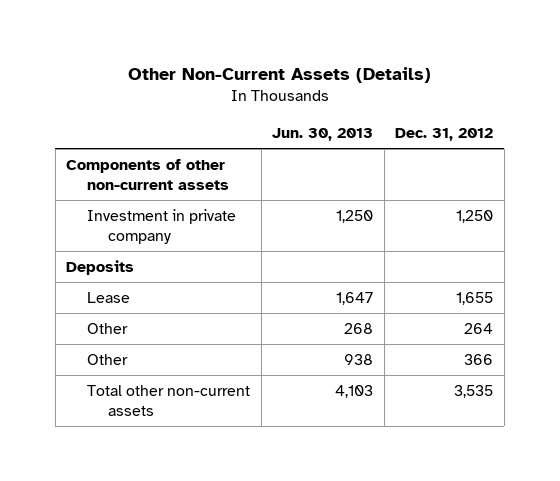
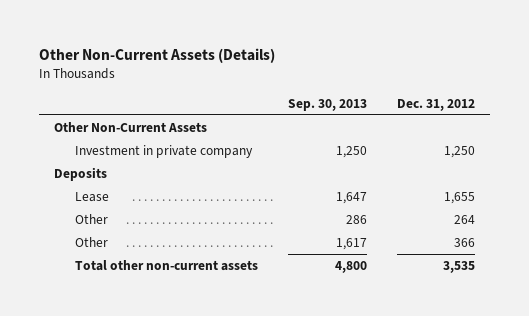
- | Jun. 30, 2013 | Dec. 31, 2012
+ | Sep. 30, 2013 | Dec. 31, 2012
- Components of other non-current assets
+ Other Non-Current Assets

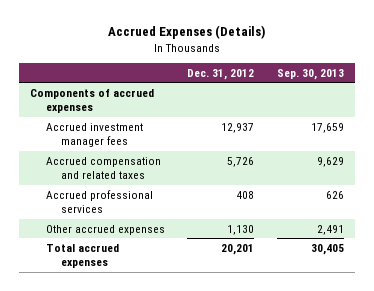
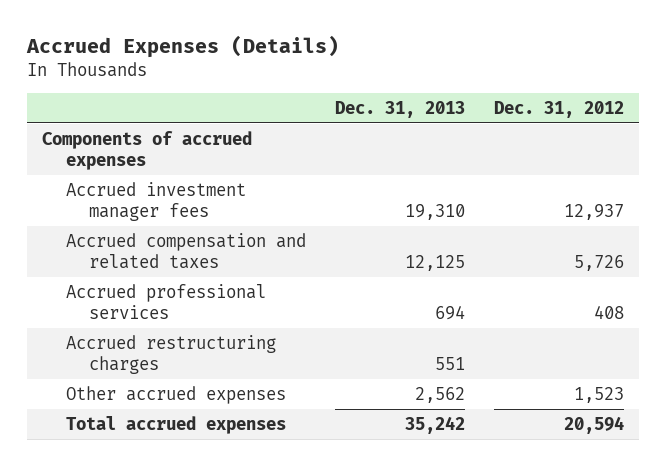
- | Dec. 31, 2012 | Sep. 30, 2013
+ | Dec. 31, 2013 | Dec. 31, 2012
- Other accrued expenses | 1,130 | 2,491
- Total accrued expenses | 20,201 | 30,405
+ Accrued restructuring charges | 551 |
+ Other accrued expenses | 2,562 | 1,523
+ Total accrued expenses | 35,242 | 20,594

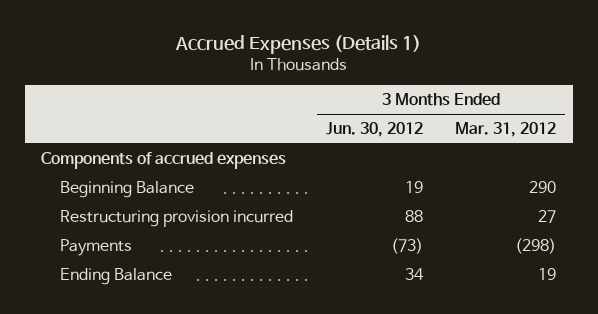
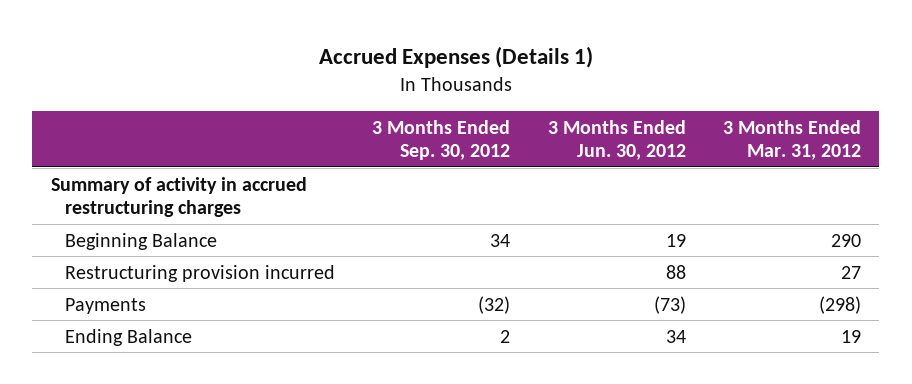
- | 3 Months Ended Jun. 30, 2012 | 3 Months Ended Mar. 31, 2012
+ | 3 Months Ended Sep. 30, 2012 | 3 Months Ended Jun. 30, 2012 | 3 Months Ended Mar. 31, 2012
- Components of accrued expenses
+ Summary of activity in accrued restructuring charges

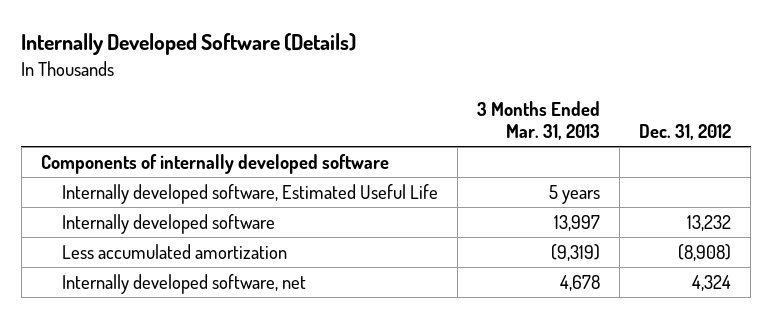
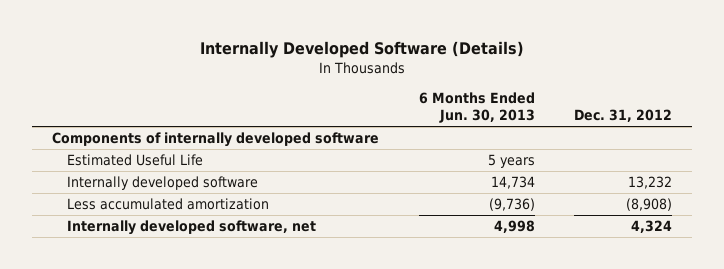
- | 3 Months Ended Mar. 31, 2013 | Dec. 31, 2012
+ | 6 Months Ended Jun. 30, 2013 | Dec. 31, 2012
- Internally developed software, Estimated Useful Life | 5 years |
+ Estimated Useful Life | 5 years |

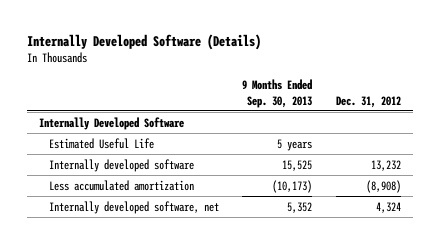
- | 6 Months Ended Jun. 30, 2013 | Dec. 31, 2012
+ | 9 Months Ended Sep. 30, 2013 | Dec. 31, 2012
- Components of internally developed software
+ Internally Developed Software

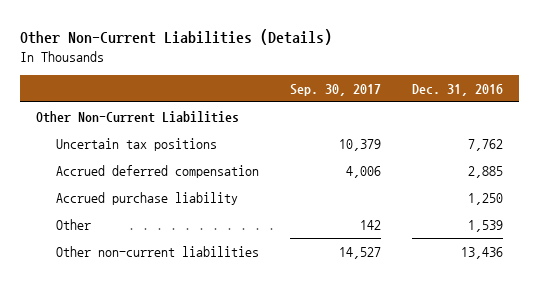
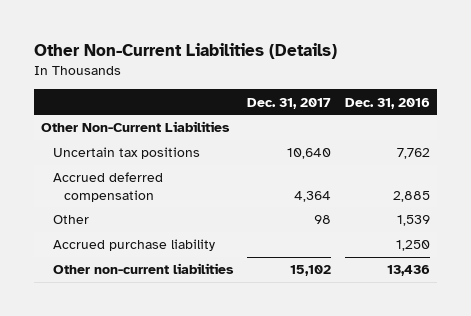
- | Sep. 30, 2017 | Dec. 31, 2016
+ | Dec. 31, 2017 | Dec. 31, 2016
moved down: Accrued purchase liability | | 1,250

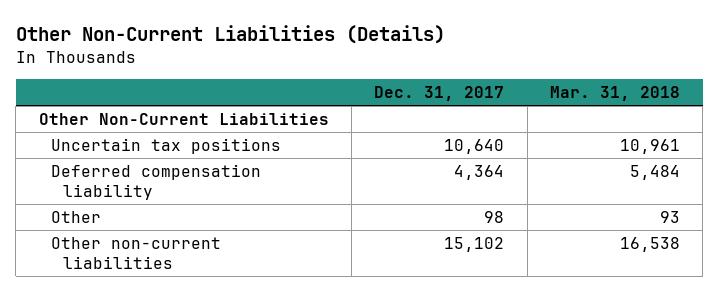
- | Dec. 31, 2017 | Dec. 31, 2016
+ | Dec. 31, 2017 | Mar. 31, 2018
- Accrued deferred compensation | 4,364 | 2,885
+ Deferred compensation liability | 4,364 | 5,484
- Accrued purchase liability | | 1,250

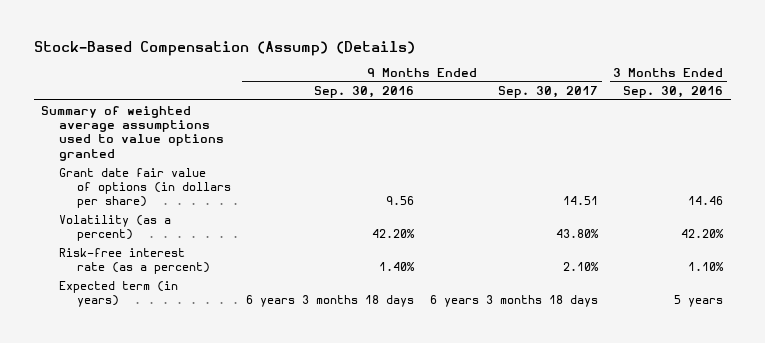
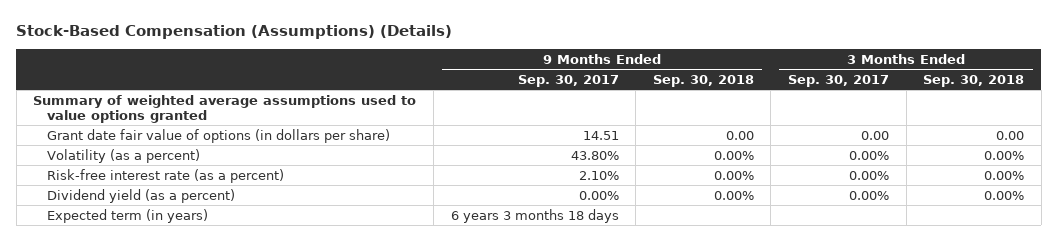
- Stock-Based Compensation (Assump) (Details)
+ Stock-Based Compensation (Assumptions) (Details)
- | 9 Months Ended Sep. 30, 2016 | 9 Months Ended Sep. 30, 2017 | 3 Months Ended Sep. 30, 2016
+ | 9 Months Ended Sep. 30, 2017 | 9 Months Ended Sep. 30, 2018 | 3 Months Ended Sep. 30, 2017 | 3 Months Ended Sep. 30, 2018
+ Dividend yield (as a percent) | 0.00% | 0.00% | 0.00% | 0.00%

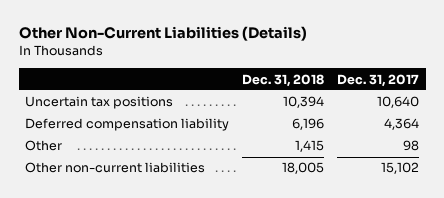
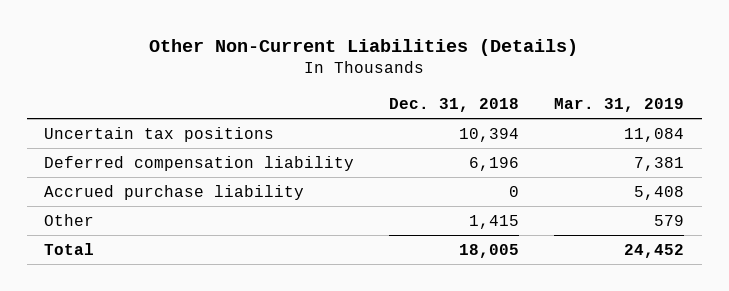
- | Dec. 31, 2018 | Dec. 31, 2017
+ | Dec. 31, 2018 | Mar. 31, 2019
+ Accrued purchase liability | 0 | 5,408
- Other non-current liabilities | 18,005 | 15,102
+ Total | 18,005 | 24,452

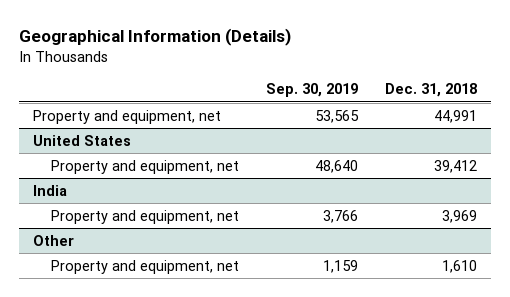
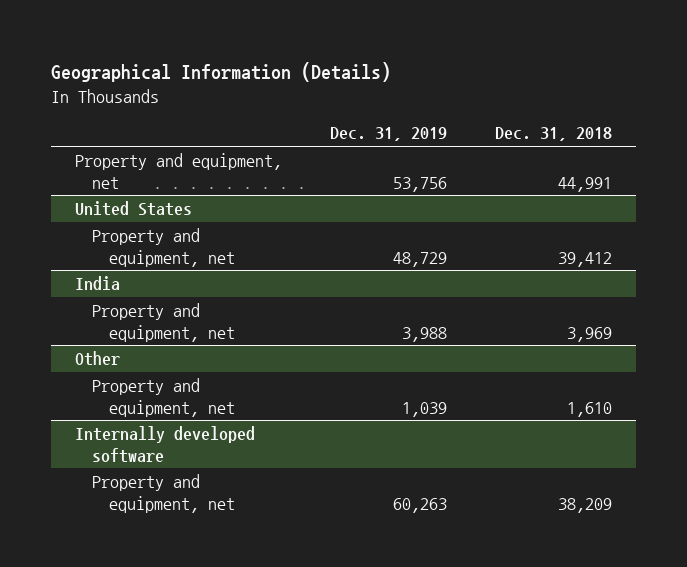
- | Sep. 30, 2019 | Dec. 31, 2018
+ | Dec. 31, 2019 | Dec. 31, 2018
+ Internally developed software
+ Property and equipment, net | 60,263 | 38,209

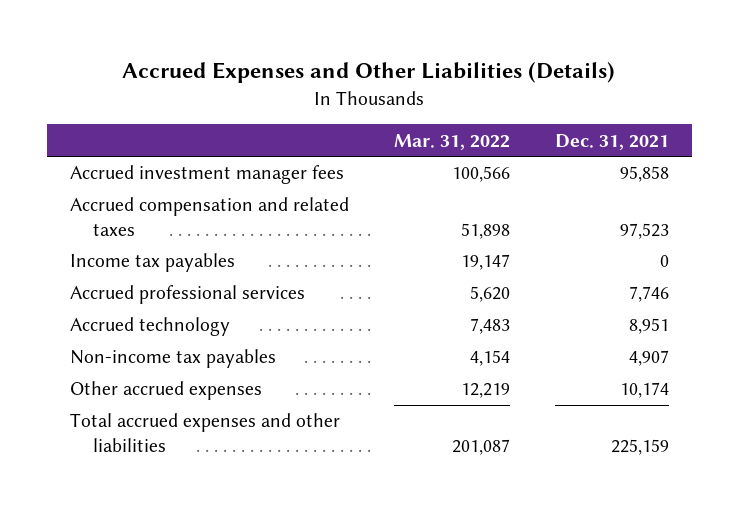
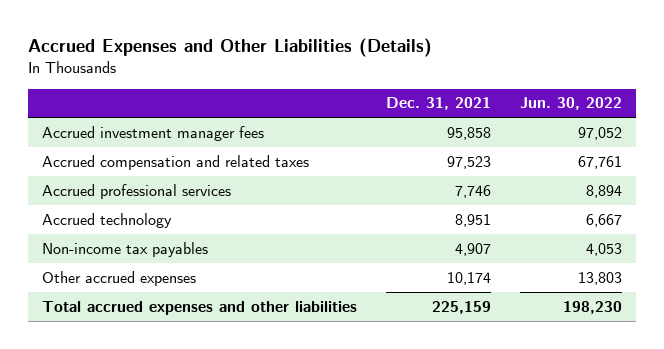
- | Mar. 31, 2022 | Dec. 31, 2021
+ | Dec. 31, 2021 | Jun. 30, 2022
- Income tax payables | 19,147 | 0

